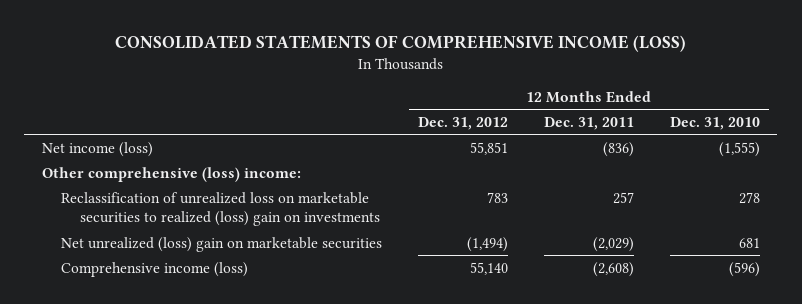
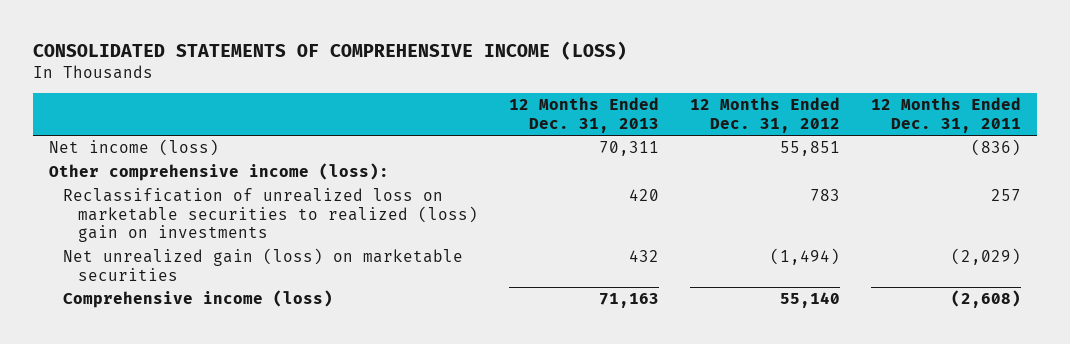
- | 12 Months Ended Dec. 31, 2012 | 12 Months Ended Dec. 31, 2011 | 12 Months Ended Dec. 31, 2010
+ | 12 Months Ended Dec. 31, 2013 | 12 Months Ended Dec. 31, 2012 | 12 Months Ended Dec. 31, 2011
- Other comprehensive (loss) income:
+ Other comprehensive income (loss):
- Net unrealized (loss) gain on marketable securities | (1,494) | (2,029) | 681
+ Net unrealized gain (loss) on marketable securities | 432 | (1,494) | (2,029)

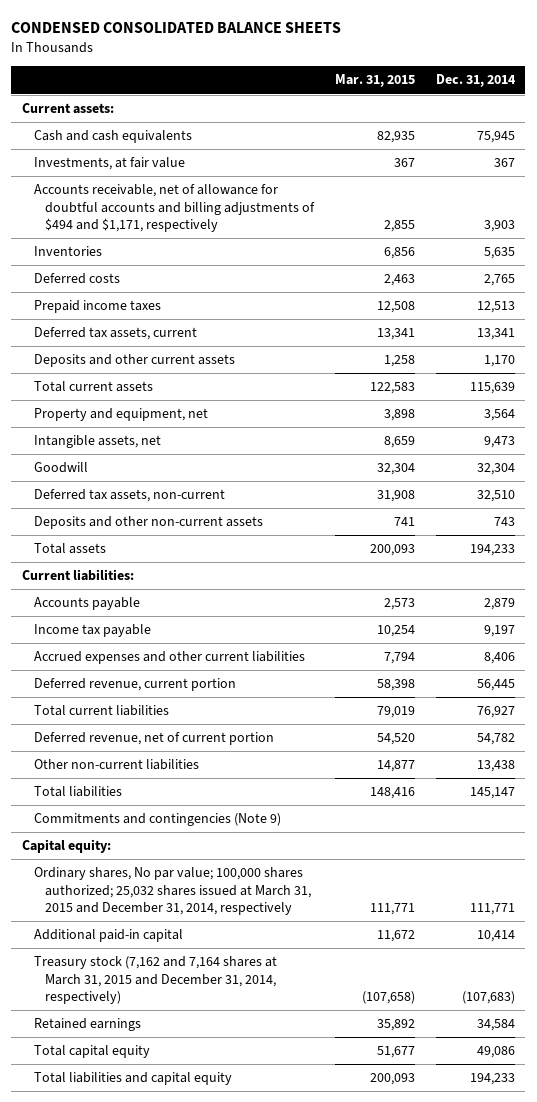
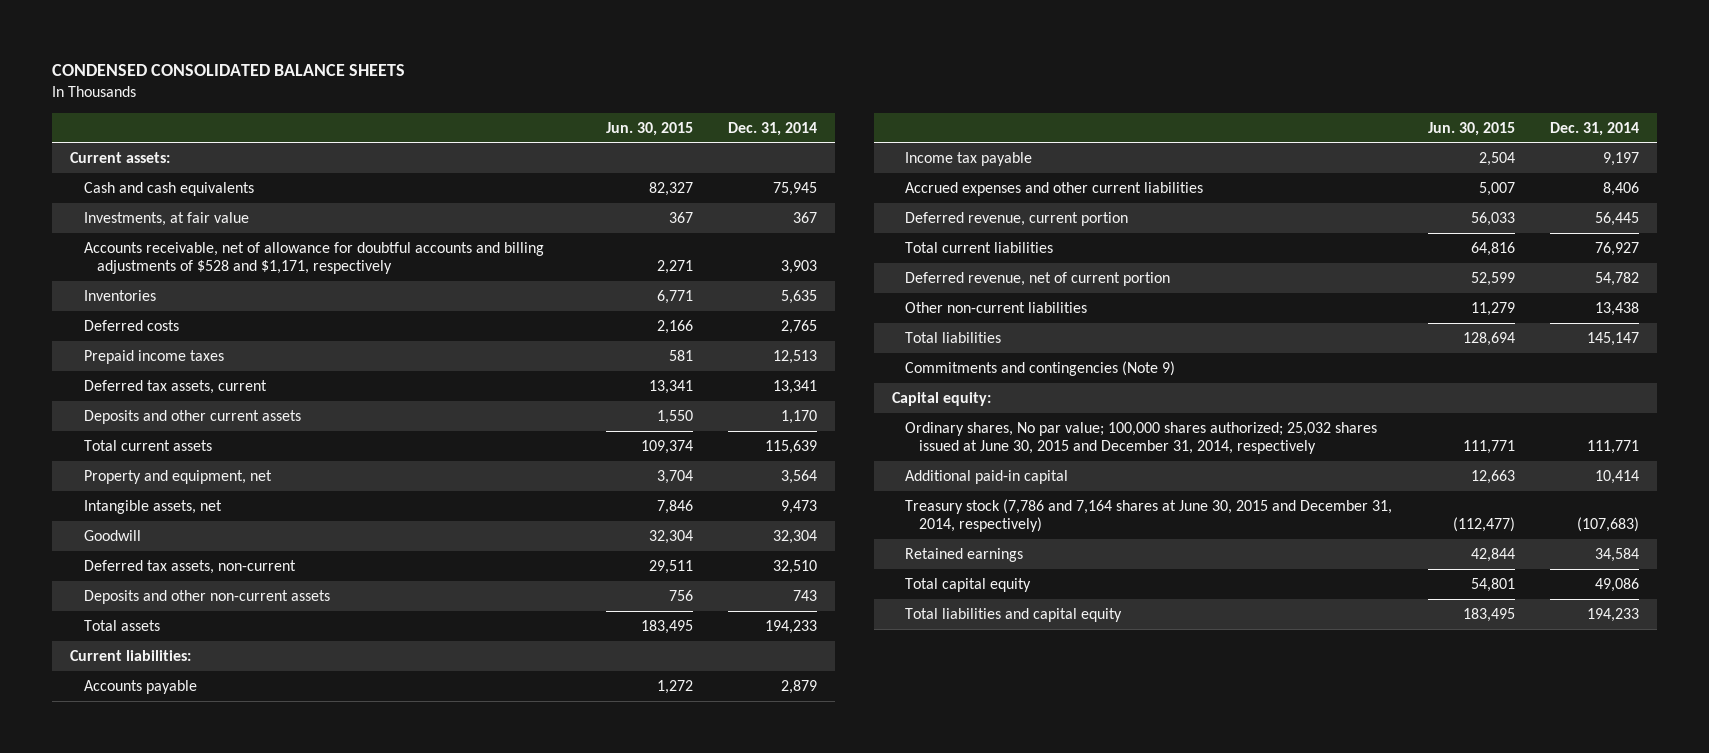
- | Mar. 31, 2015 | Dec. 31, 2014
+ | Jun. 30, 2015 | Dec. 31, 2014
- Accounts receivable, net of allowance for doubtful accounts and billing adjustments of $494 and $1,171, respectively | 2,855 | 3,903
+ Accounts receivable, net of allowance for doubtful accounts and billing adjustments of $528 and $1,171, respectively | 2,271 | 3,903
- Ordinary shares, No par value; 100,000 shares authorized; 25,032 shares issued at March 31, 2015 and December 31, 2014, respectively | 111,771 | 111,771
+ Ordinary shares, No par value; 100,000 shares authorized; 25,032 shares issued at June 30, 2015 and December 31, 2014, respectively | 111,771 | 111,771
- Treasury stock (7,162 and 7,164 shares at March 31, 2015 and December 31, 2014, respectively) | (107,658) | (107,683)
+ Treasury stock (7,786 and 7,164 shares at June 30, 2015 and December 31, 2014, respectively) | (112,477) | (107,683)

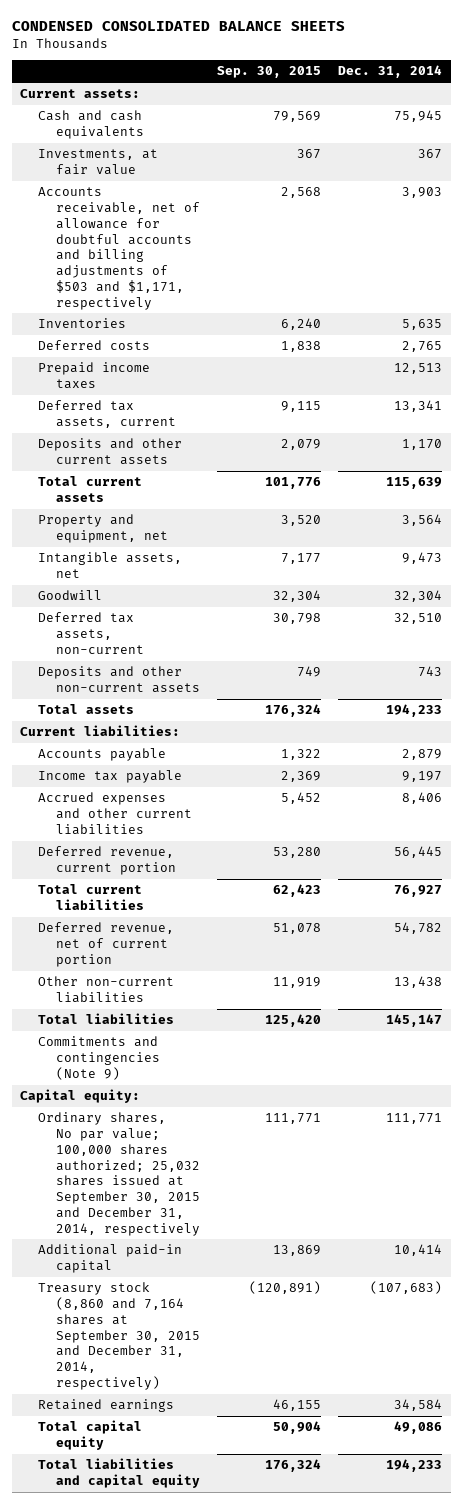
- | Jun. 30, 2015 | Dec. 31, 2014
+ | Sep. 30, 2015 | Dec. 31, 2014
- Accounts receivable, net of allowance for doubtful accounts and billing adjustments of $528 and $1,171, respectively | 2,271 | 3,903
+ Accounts receivable, net of allowance for doubtful accounts and billing adjustments of $503 and $1,171, respectively | 2,568 | 3,903
- Ordinary shares, No par value; 100,000 shares authorized; 25,032 shares issued at June 30, 2015 and December 31, 2014, respectively | 111,771 | 111,771
+ Ordinary shares, No par value; 100,000 shares authorized; 25,032 shares issued at September 30, 2015 and December 31, 2014, respectively | 111,771 | 111,771
- Treasury stock (7,786 and 7,164 shares at June 30, 2015 and December 31, 2014, respectively) | (112,477) | (107,683)
+ Treasury stock (8,860 and 7,164 shares at September 30, 2015 and December 31, 2014, respectively) | (120,891) | (107,683)

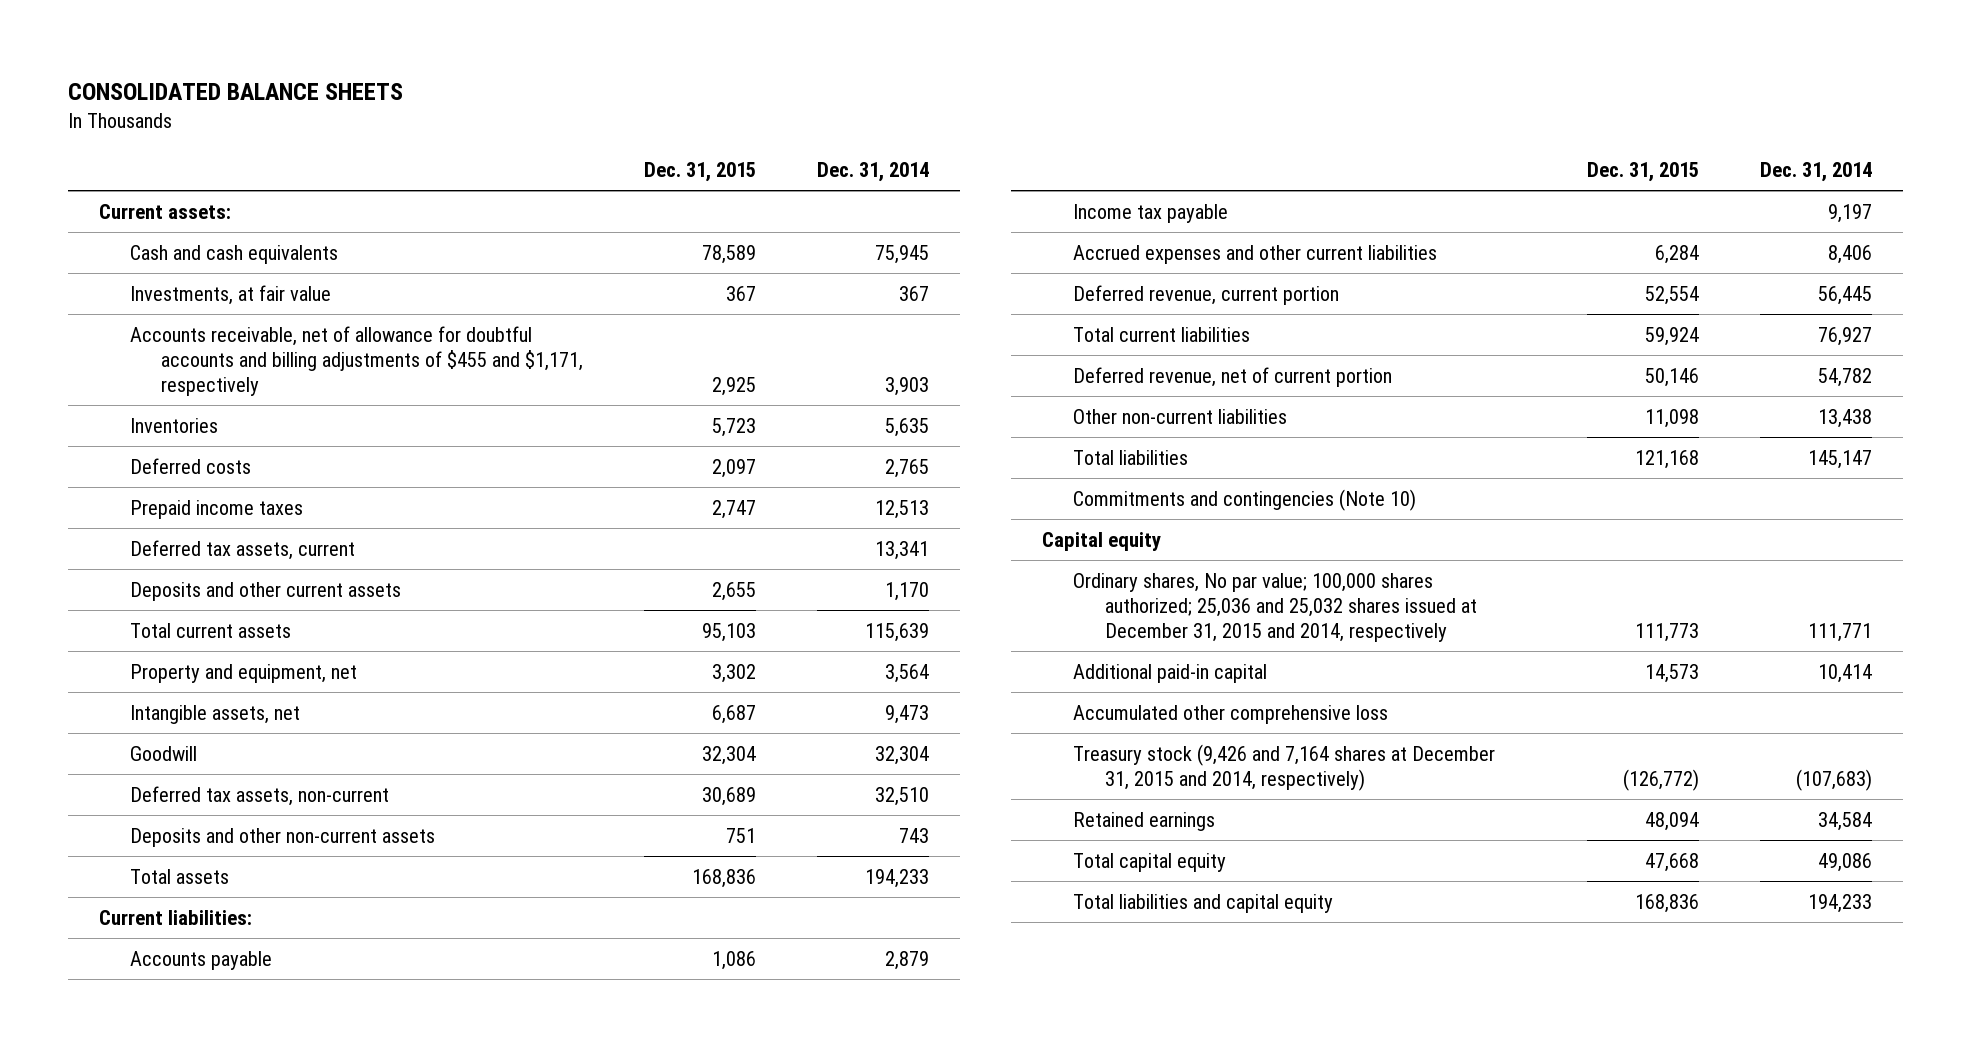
- CONDENSED CONSOLIDATED BALANCE SHEETS
+ CONSOLIDATED BALANCE SHEETS
- | Sep. 30, 2015 | Dec. 31, 2014
+ | Dec. 31, 2015 | Dec. 31, 2014
- Accounts receivable, net of allowance for doubtful accounts and billing adjustments of $503 and $1,171, respectively | 2,568 | 3,903
+ Accounts receivable, net of allowance for doubtful accounts and billing adjustments of $455 and $1,171, respectively | 2,925 | 3,903
- Commitments and contingencies (Note 9)
- Capital equity:
- Ordinary shares, No par value; 100,000 shares authorized; 25,032 shares issued at September 30, 2015 and December 31, 2014, respectively | 111,771 | 111,771
+ Commitments and contingencies (Note 10)
+ Capital equity
+ Ordinary shares, No par value; 100,000 shares authorized; 25,036 and 25,032 shares issued at December 31, 2015 and 2014, respectively | 111,773 | 111,771
- Treasury stock (8,860 and 7,164 shares at September 30, 2015 and December 31, 2014, respectively) | (120,891) | (107,683)
+ Accumulated other comprehensive loss
+ Treasury stock (9,426 and 7,164 shares at December 31, 2015 and 2014, respectively) | (126,772) | (107,683)

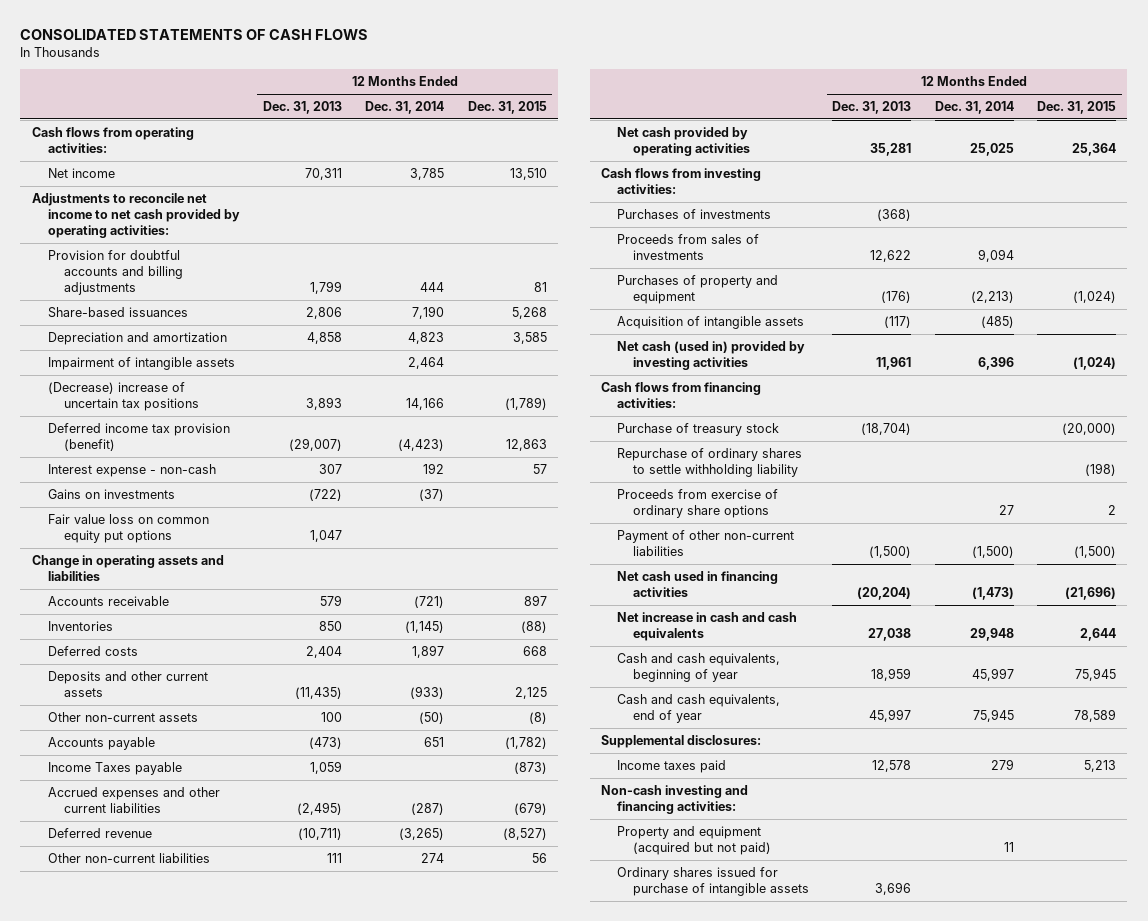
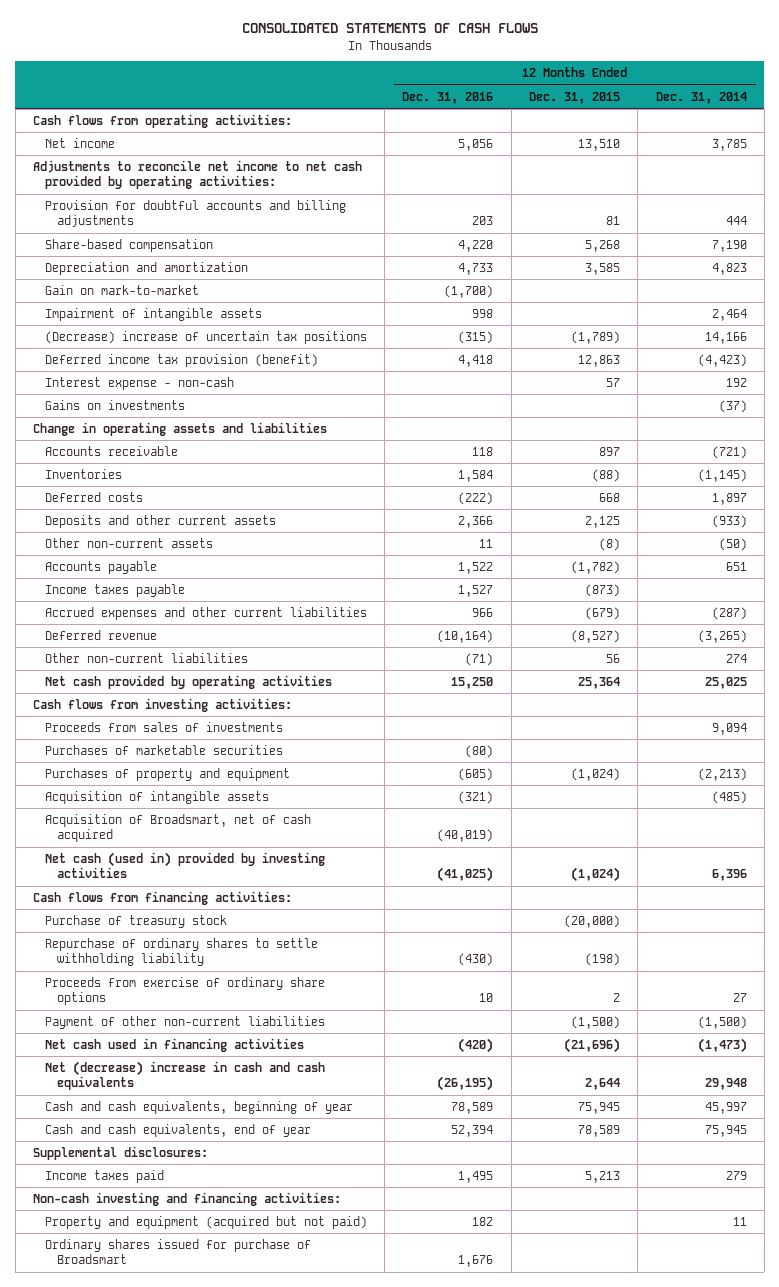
- | 12 Months Ended Dec. 31, 2013 | 12 Months Ended Dec. 31, 2014 | 12 Months Ended Dec. 31, 2015
+ | 12 Months Ended Dec. 31, 2016 | 12 Months Ended Dec. 31, 2015 | 12 Months Ended Dec. 31, 2014
- Share-based issuances | 2,806 | 7,190 | 5,268
+ Share-based compensation | 4,220 | 5,268 | 7,190
+ Gain on mark-to-market | (1,700) | |
- Fair value loss on common equity put options | 1,047 | |
- Income Taxes payable | 1,059 | | (873)
+ Income taxes payable | 1,527 | (873) |
- Purchases of investments | (368) | |
+ Purchases of marketable securities | (80) | |
+ Acquisition of Broadsmart, net of cash acquired | (40,019) | |
- Net increase in cash and cash equivalents | 27,038 | 29,948 | 2,644
+ Net (decrease) increase in cash and cash equivalents | (26,195) | 2,644 | 29,948
- Ordinary shares issued for purchase of intangible assets | 3,696 | |
+ Ordinary shares issued for purchase of Broadsmart | 1,676 | |

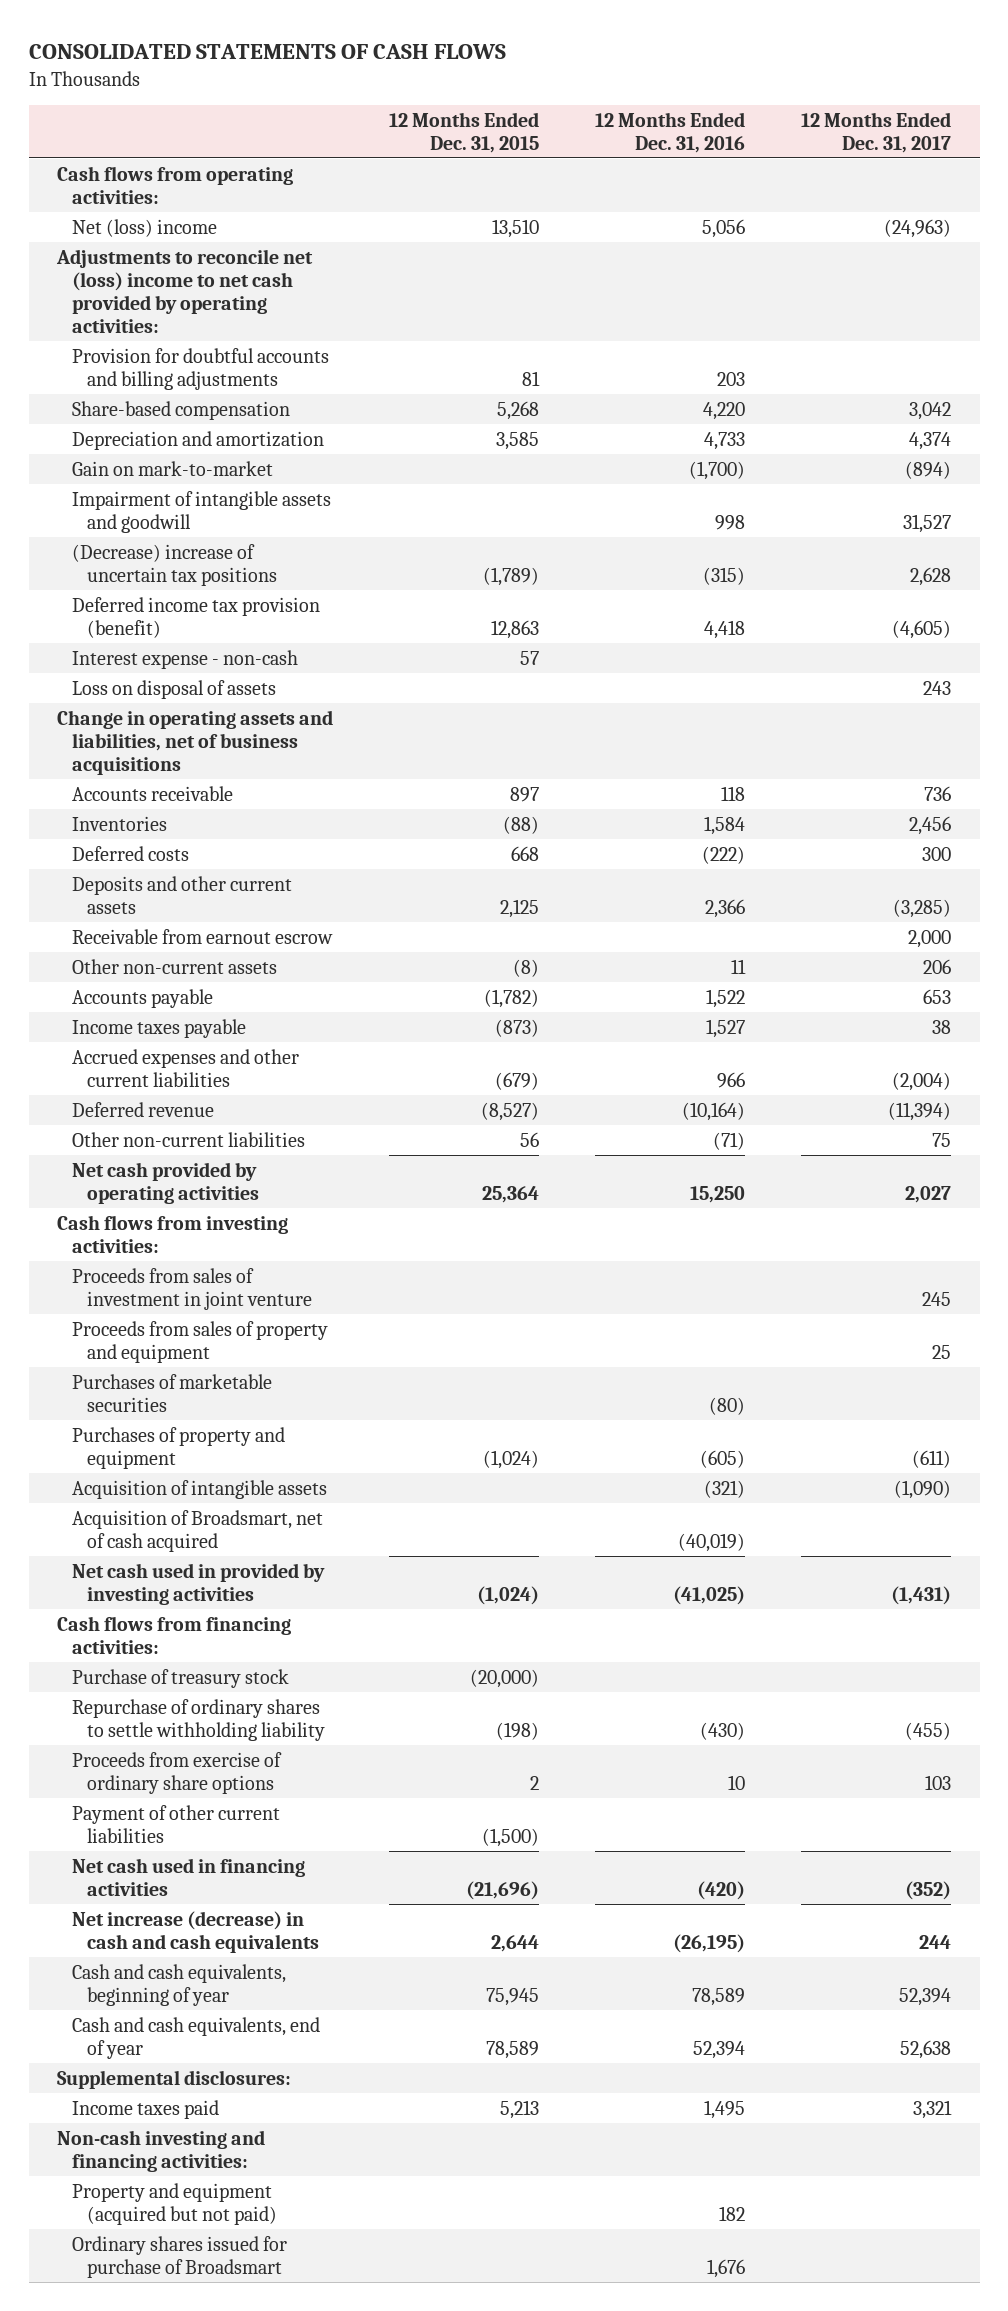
- | 12 Months Ended Dec. 31, 2016 | 12 Months Ended Dec. 31, 2015 | 12 Months Ended Dec. 31, 2014
+ | 12 Months Ended Dec. 31, 2015 | 12 Months Ended Dec. 31, 2016 | 12 Months Ended Dec. 31, 2017
- Net income | 5,056 | 13,510 | 3,785
- Adjustments to reconcile net income to net cash provided by operating activities:
+ Net (loss) income | 13,510 | 5,056 | (24,963)
+ Adjustments to reconcile net (loss) income to net cash provided by operating activities:
- Impairment of intangible assets | 998 | | 2,464
+ Impairment of intangible assets and goodwill | | 998 | 31,527
- Gains on investments | | | (37)
- Change in operating assets and liabilities
+ Loss on disposal of assets | | | 243
+ Change in operating assets and liabilities, net of business acquisitions
+ Receivable from earnout escrow | | | 2,000
- Proceeds from sales of investments | | | 9,094
+ Proceeds from sales of investment in joint venture | | | 245
+ Proceeds from sales of property and equipment | | | 25
- Net cash (used in) provided by investing activities | (41,025) | (1,024) | 6,396
+ Net cash used in provided by investing activities | (1,024) | (41,025) | (1,431)
- Payment of other non-current liabilities | | (1,500) | (1,500)
+ Payment of other current liabilities | (1,500) | |
- Net (decrease) increase in cash and cash equivalents | (26,195) | 2,644 | 29,948
+ Net increase (decrease) in cash and cash equivalents | 2,644 | (26,195) | 244

